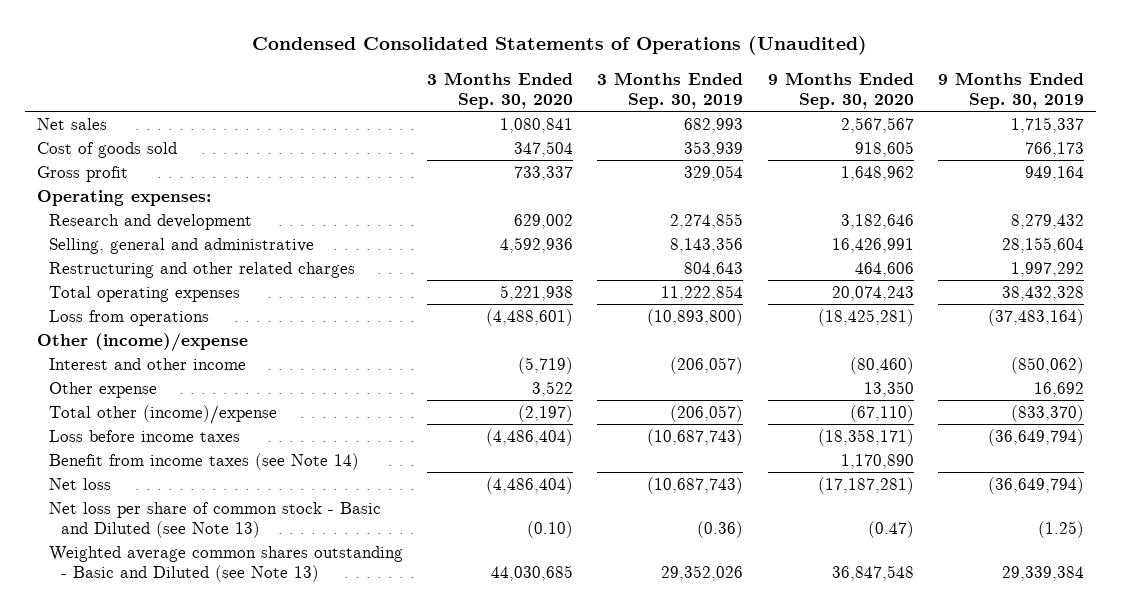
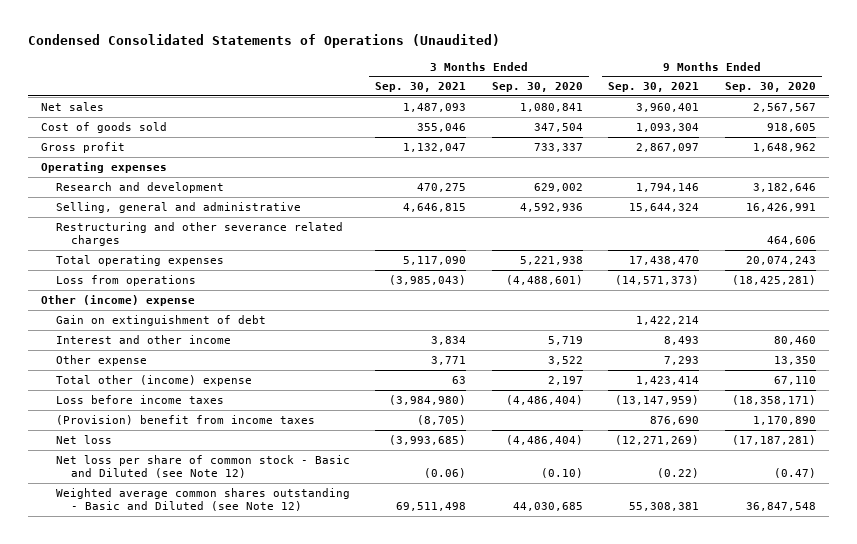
- | 3 Months Ended Sep. 30, 2020 | 3 Months Ended Sep. 30, 2019 | 9 Months Ended Sep. 30, 2020 | 9 Months Ended Sep. 30, 2019
+ | 3 Months Ended Sep. 30, 2021 | 3 Months Ended Sep. 30, 2020 | 9 Months Ended Sep. 30, 2021 | 9 Months Ended Sep. 30, 2020
- Operating expenses:
+ Operating expenses
- Restructuring and other related charges | | 804,643 | 464,606 | 1,997,292
+ Restructuring and other severance related charges | | | | 464,606
- Other (income)/expense
- Interest and other income | (5,719) | (206,057) | (80,460) | (850,062)
+ Other (income) expense
+ Gain on extinguishment of debt | | | 1,422,214 |
+ Interest and other income | 3,834 | 5,719 | 8,493 | 80,460
- Total other (income)/expense | (2,197) | (206,057) | (67,110) | (833,370)
+ Total other (income) expense | 63 | 2,197 | 1,423,414 | 67,110
- Benefit from income taxes (see Note 14) | | | 1,170,890 |
+ (Provision) benefit from income taxes | (8,705) | | 876,690 | 1,170,890
- Net loss per share of common stock - Basic and Diluted (see Note 13) | (0.10) | (0.36) | (0.47) | (1.25)
- Weighted average common shares outstanding - Basic and Diluted (see Note 13) | 44,030,685 | 29,352,026 | 36,847,548 | 29,339,384
+ Net loss per share of common stock - Basic and Diluted (see Note 12) | (0.06) | (0.10) | (0.22) | (0.47)
+ Weighted average common shares outstanding - Basic and Diluted (see Note 12) | 69,511,498 | 44,030,685 | 55,308,381 | 36,847,548

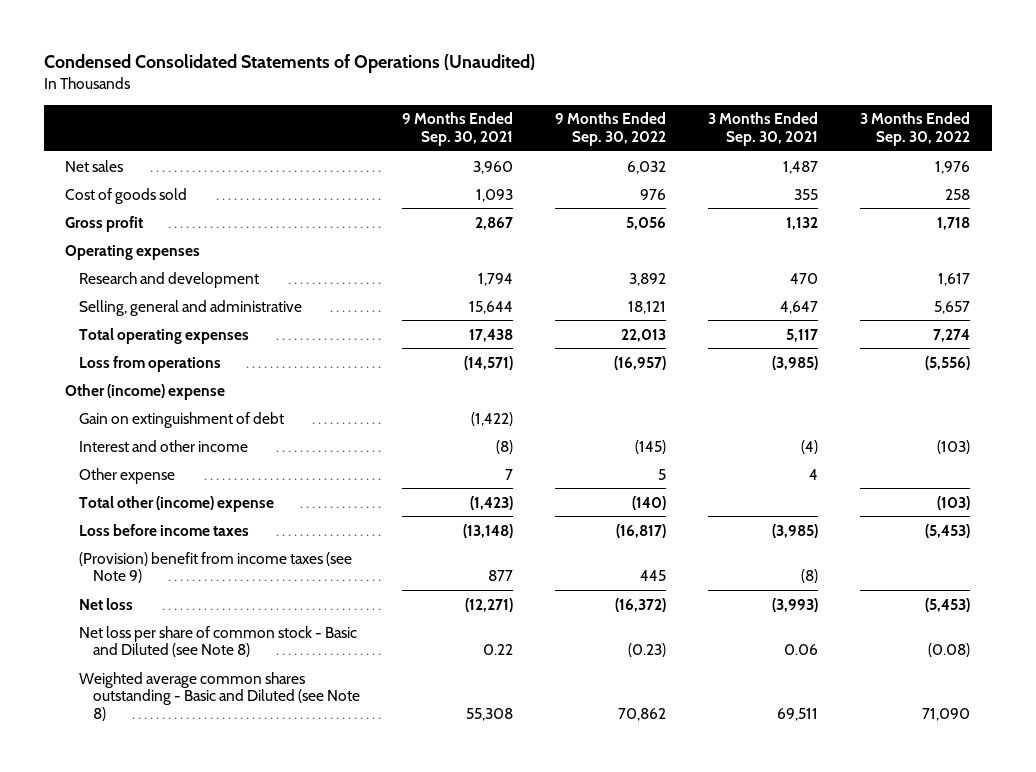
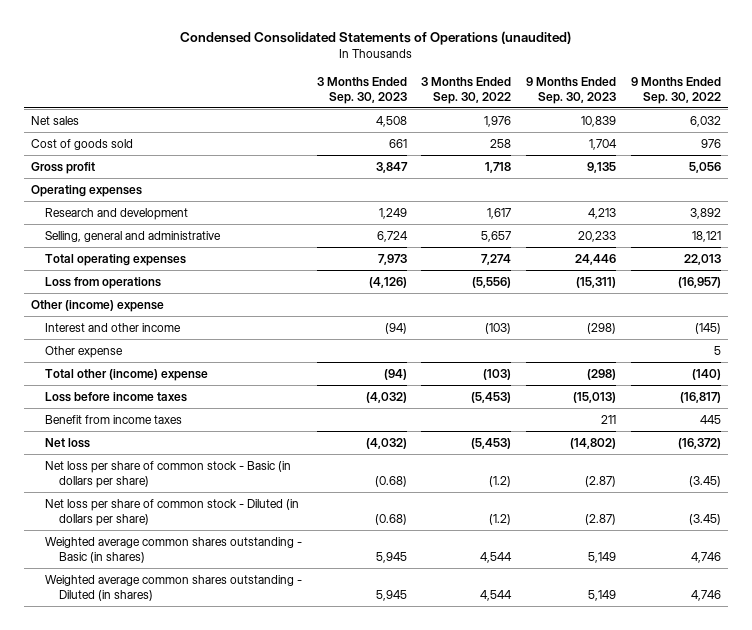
- Condensed Consolidated Statements of Operations (Unaudited)
+ Condensed Consolidated Statements of Operations (unaudited)
- | 9 Months Ended Sep. 30, 2021 | 9 Months Ended Sep. 30, 2022 | 3 Months Ended Sep. 30, 2021 | 3 Months Ended Sep. 30, 2022
+ | 3 Months Ended Sep. 30, 2023 | 3 Months Ended Sep. 30, 2022 | 9 Months Ended Sep. 30, 2023 | 9 Months Ended Sep. 30, 2022
- Gain on extinguishment of debt | (1,422) | | |
- (Provision) benefit from income taxes (see Note 9) | 877 | 445 | (8) |
+ Benefit from income taxes | | | 211 | 445
- Net loss per share of common stock - Basic and Diluted (see Note 8) | 0.22 | (0.23) | 0.06 | (0.08)
- Weighted average common shares outstanding - Basic and Diluted (see Note 8) | 55,308 | 70,862 | 69,511 | 71,090
+ Net loss per share of common stock - Basic (in dollars per share) | (0.68) | (1.2) | (2.87) | (3.45)
+ Net loss per share of common stock - Diluted (in dollars per share) | (0.68) | (1.2) | (2.87) | (3.45)
+ Weighted average common shares outstanding - Basic (in shares) | 5,945 | 4,544 | 5,149 | 4,746
+ Weighted average common shares outstanding - Diluted (in shares) | 5,945 | 4,544 | 5,149 | 4,746

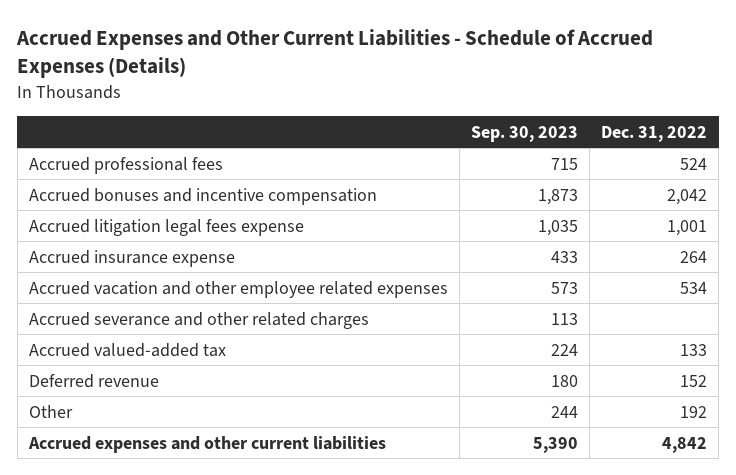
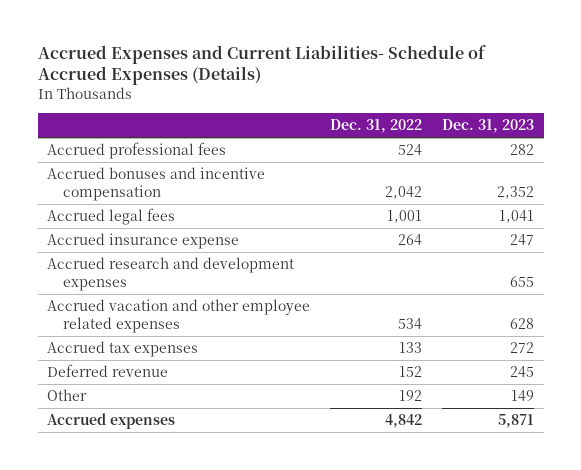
- Accrued Expenses and Other Current Liabilities - Schedule of Accrued Expenses (Details)
+ Accrued Expenses and Current Liabilities- Schedule of Accrued Expenses (Details)
- | Sep. 30, 2023 | Dec. 31, 2022
+ | Dec. 31, 2022 | Dec. 31, 2023
- Accrued litigation legal fees expense | 1,035 | 1,001
+ Accrued legal fees | 1,001 | 1,041
+ Accrued research and development expenses | | 655
- Accrued severance and other related charges | 113 |
- Accrued valued-added tax | 224 | 133
+ Accrued tax expenses | 133 | 272
- Accrued expenses and other current liabilities | 5,390 | 4,842
+ Accrued expenses | 4,842 | 5,871

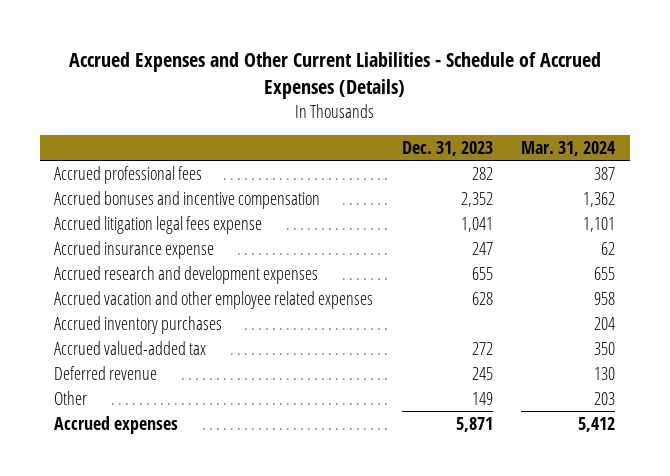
- Accrued Expenses and Current Liabilities- Schedule of Accrued Expenses (Details)
+ Accrued Expenses and Other Current Liabilities - Schedule of Accrued Expenses (Details)
- | Dec. 31, 2022 | Dec. 31, 2023
+ | Dec. 31, 2023 | Mar. 31, 2024
- Accrued legal fees | 1,001 | 1,041
+ Accrued litigation legal fees expense | 1,041 | 1,101
- Accrued tax expenses | 133 | 272
+ Accrued inventory purchases | | 204
+ Accrued valued-added tax | 272 | 350

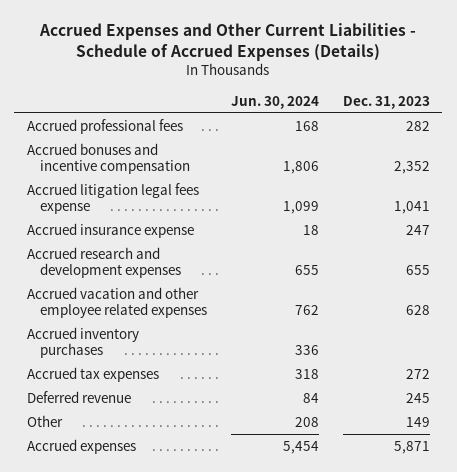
- | Dec. 31, 2023 | Mar. 31, 2024
+ | Jun. 30, 2024 | Dec. 31, 2023
- Accrued valued-added tax | 272 | 350
+ Accrued tax expenses | 318 | 272

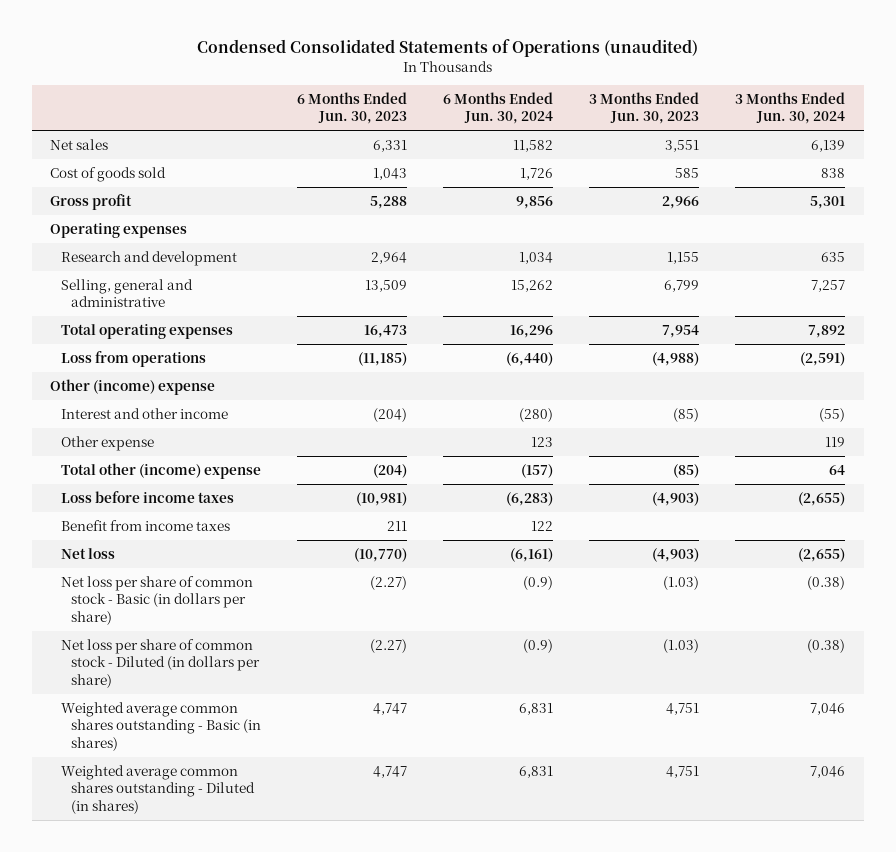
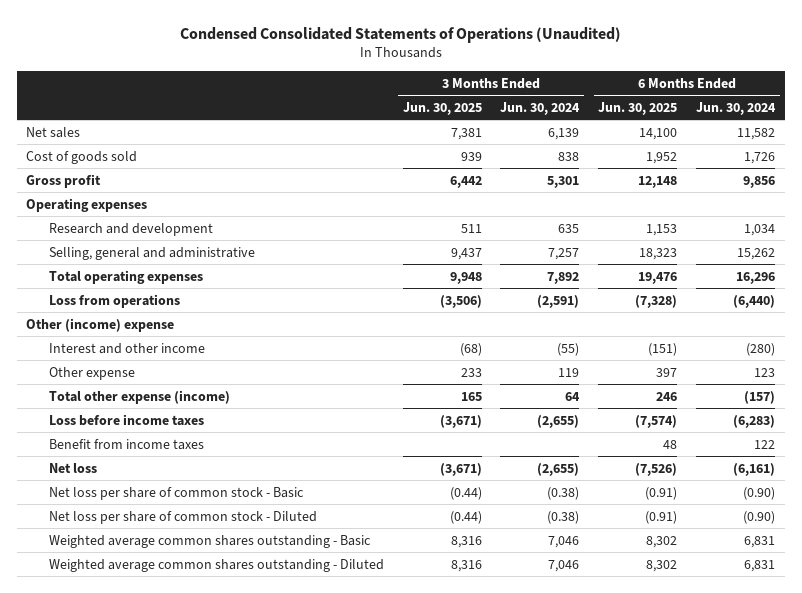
- Condensed Consolidated Statements of Operations (unaudited)
+ Condensed Consolidated Statements of Operations (Unaudited)
- | 6 Months Ended Jun. 30, 2023 | 6 Months Ended Jun. 30, 2024 | 3 Months Ended Jun. 30, 2023 | 3 Months Ended Jun. 30, 2024
+ | 3 Months Ended Jun. 30, 2025 | 3 Months Ended Jun. 30, 2024 | 6 Months Ended Jun. 30, 2025 | 6 Months Ended Jun. 30, 2024
- Total other (income) expense | (204) | (157) | (85) | 64
+ Total other expense (income) | 165 | 64 | 246 | (157)
- Net loss per share of common stock - Basic (in dollars per share) | (2.27) | (0.9) | (1.03) | (0.38)
- Net loss per share of common stock - Diluted (in dollars per share) | (2.27) | (0.9) | (1.03) | (0.38)
- Weighted average common shares outstanding - Basic (in shares) | 4,747 | 6,831 | 4,751 | 7,046
- Weighted average common shares outstanding - Diluted (in shares) | 4,747 | 6,831 | 4,751 | 7,046
+ Net loss per share of common stock - Basic | (0.44) | (0.38) | (0.91) | (0.90)
+ Net loss per share of common stock - Diluted | (0.44) | (0.38) | (0.91) | (0.90)
+ Weighted average common shares outstanding - Basic | 8,316 | 7,046 | 8,302 | 6,831
+ Weighted average common shares outstanding - Diluted | 8,316 | 7,046 | 8,302 | 6,831

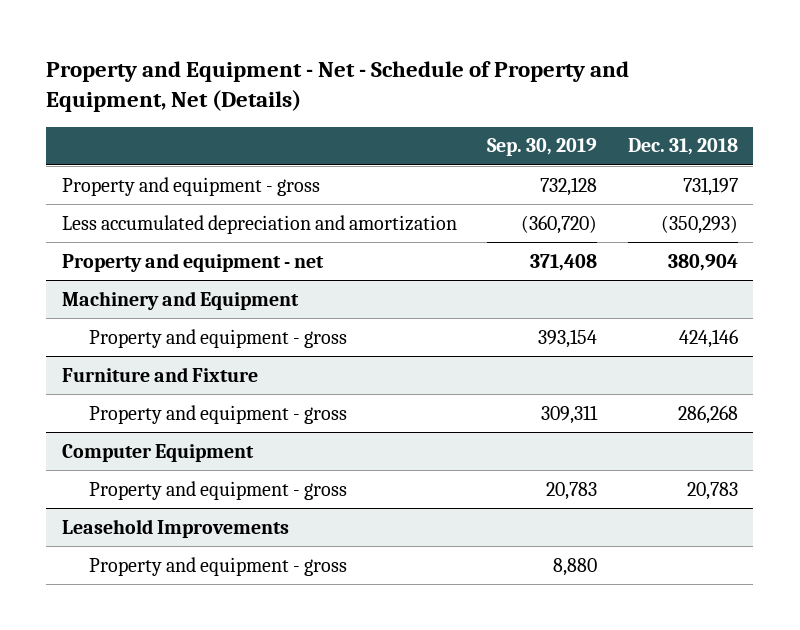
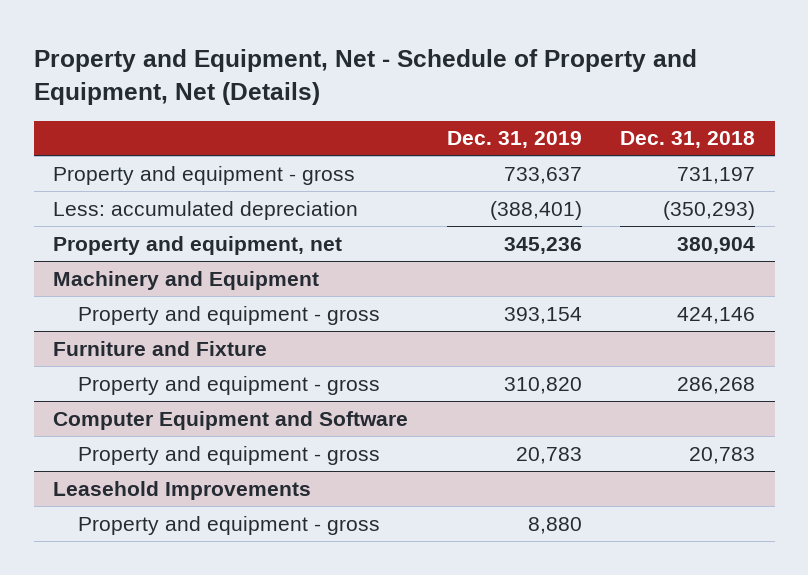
- Property and Equipment - Net - Schedule of Property and Equipment, Net (Details)
+ Property and Equipment, Net - Schedule of Property and Equipment, Net (Details)
- | Sep. 30, 2019 | Dec. 31, 2018
+ | Dec. 31, 2019 | Dec. 31, 2018
- Less accumulated depreciation and amortization | (360,720) | (350,293)
- Property and equipment - net | 371,408 | 380,904
+ Less: accumulated depreciation | (388,401) | (350,293)
+ Property and equipment, net | 345,236 | 380,904
- Computer Equipment
+ Computer Equipment and Software

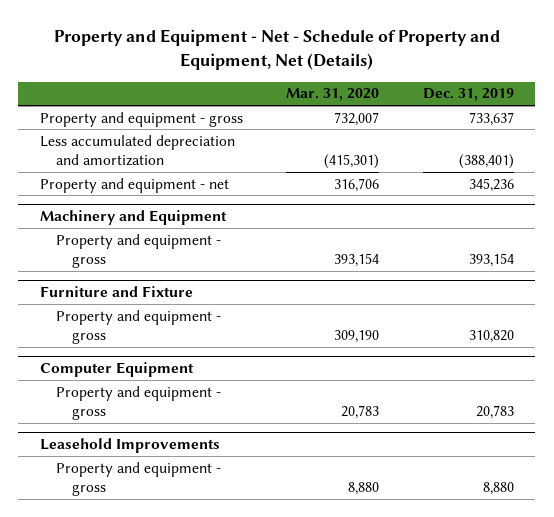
- Property and Equipment, Net - Schedule of Property and Equipment, Net (Details)
+ Property and Equipment - Net - Schedule of Property and Equipment, Net (Details)
- | Dec. 31, 2019 | Dec. 31, 2018
+ | Mar. 31, 2020 | Dec. 31, 2019
- Less: accumulated depreciation | (388,401) | (350,293)
- Property and equipment, net | 345,236 | 380,904
+ Less accumulated depreciation and amortization | (415,301) | (388,401)
+ Property and equipment - net | 316,706 | 345,236
- Computer Equipment and Software
+ Computer Equipment

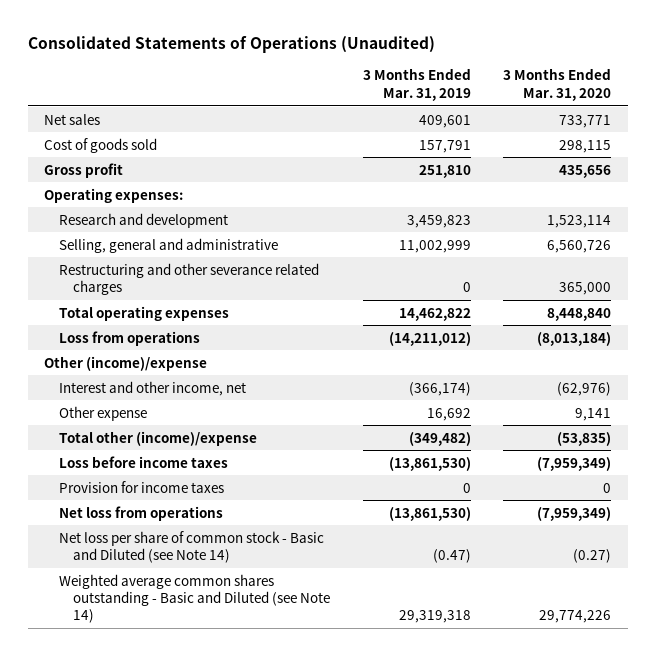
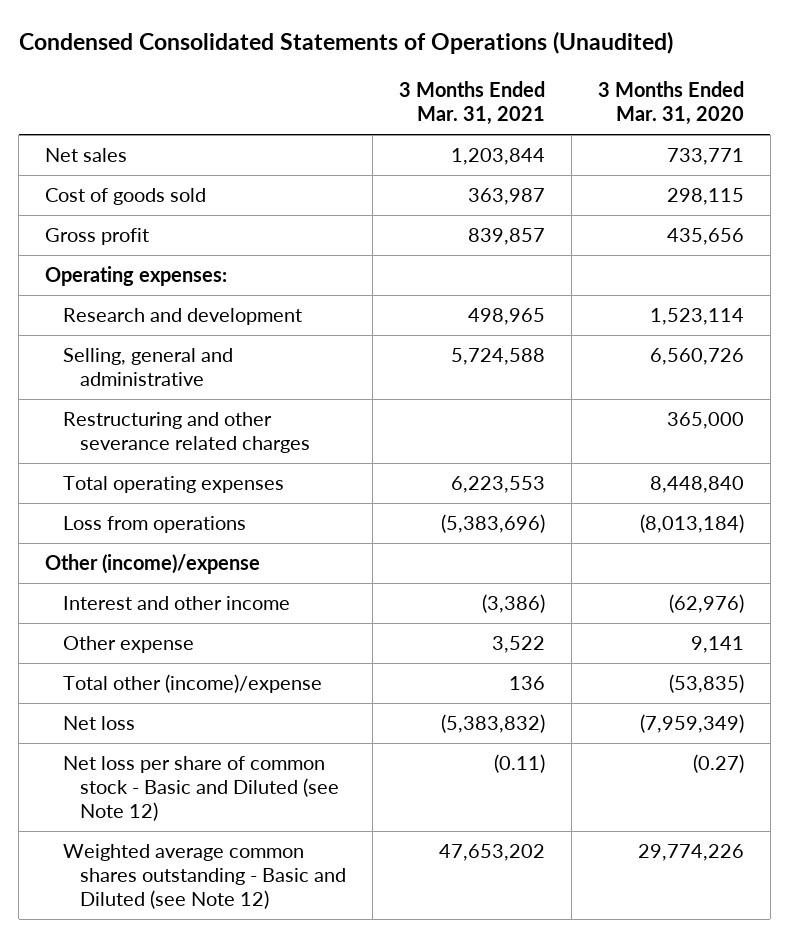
- Consolidated Statements of Operations (Unaudited)
+ Condensed Consolidated Statements of Operations (Unaudited)
- | 3 Months Ended Mar. 31, 2019 | 3 Months Ended Mar. 31, 2020
+ | 3 Months Ended Mar. 31, 2021 | 3 Months Ended Mar. 31, 2020
- Interest and other income, net | (366,174) | (62,976)
+ Interest and other income | (3,386) | (62,976)
- Loss before income taxes | (13,861,530) | (7,959,349)
- Provision for income taxes | 0 | 0
- Net loss from operations | (13,861,530) | (7,959,349)
- Net loss per share of common stock - Basic and Diluted (see Note 14) | (0.47) | (0.27)
- Weighted average common shares outstanding - Basic and Diluted (see Note 14) | 29,319,318 | 29,774,226
+ Net loss | (5,383,832) | (7,959,349)
+ Net loss per share of common stock - Basic and Diluted (see Note 12) | (0.11) | (0.27)
+ Weighted average common shares outstanding - Basic and Diluted (see Note 12) | 47,653,202 | 29,774,226

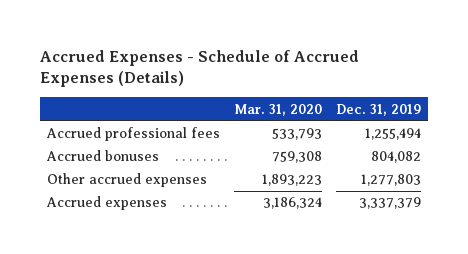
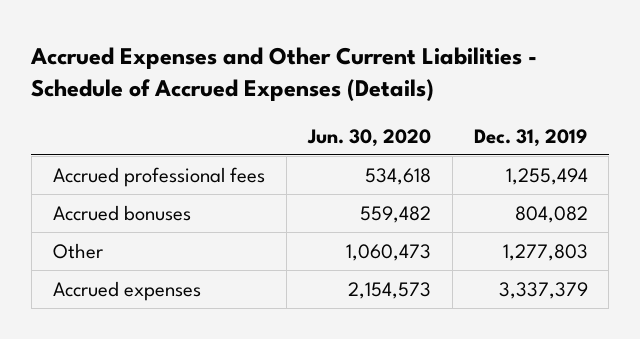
- Accrued Expenses - Schedule of Accrued Expenses (Details)
+ Accrued Expenses and Other Current Liabilities - Schedule of Accrued Expenses (Details)
- | Mar. 31, 2020 | Dec. 31, 2019
+ | Jun. 30, 2020 | Dec. 31, 2019
- Other accrued expenses | 1,893,223 | 1,277,803
+ Other | 1,060,473 | 1,277,803

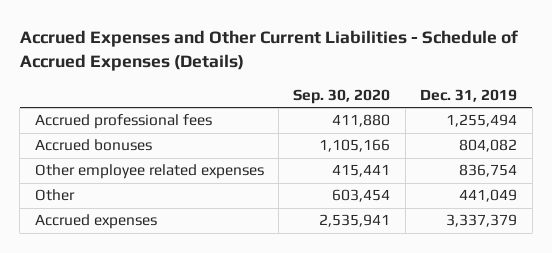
- | Jun. 30, 2020 | Dec. 31, 2019
+ | Sep. 30, 2020 | Dec. 31, 2019
- Other | 1,060,473 | 1,277,803
+ Other employee related expenses | 415,441 | 836,754
+ Other | 603,454 | 441,049

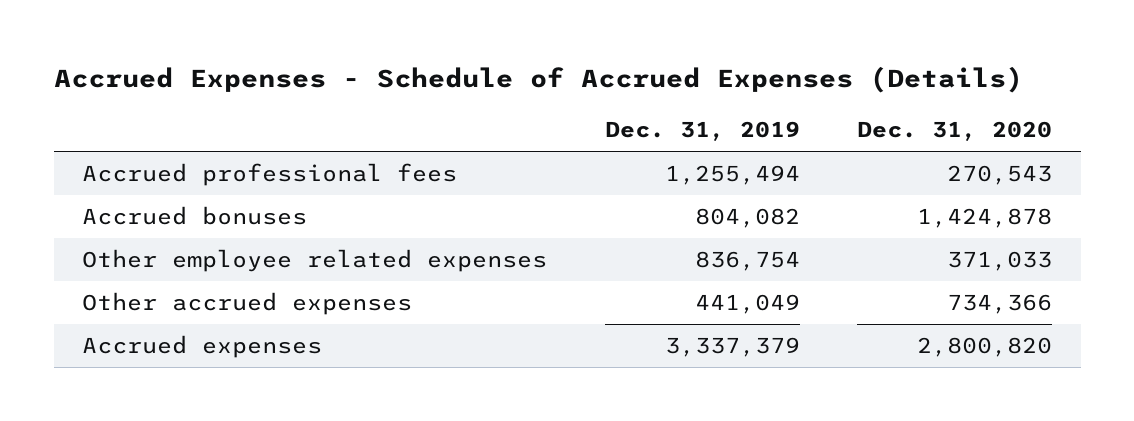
- Accrued Expenses and Other Current Liabilities - Schedule of Accrued Expenses (Details)
+ Accrued Expenses - Schedule of Accrued Expenses (Details)
- | Sep. 30, 2020 | Dec. 31, 2019
+ | Dec. 31, 2019 | Dec. 31, 2020
- Other | 603,454 | 441,049
+ Other accrued expenses | 441,049 | 734,366

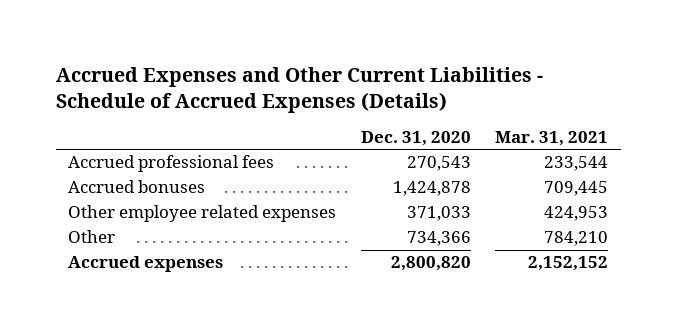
- Accrued Expenses - Schedule of Accrued Expenses (Details)
+ Accrued Expenses and Other Current Liabilities - Schedule of Accrued Expenses (Details)
- | Dec. 31, 2019 | Dec. 31, 2020
+ | Dec. 31, 2020 | Mar. 31, 2021
- Other accrued expenses | 441,049 | 734,366
+ Other | 734,366 | 784,210

